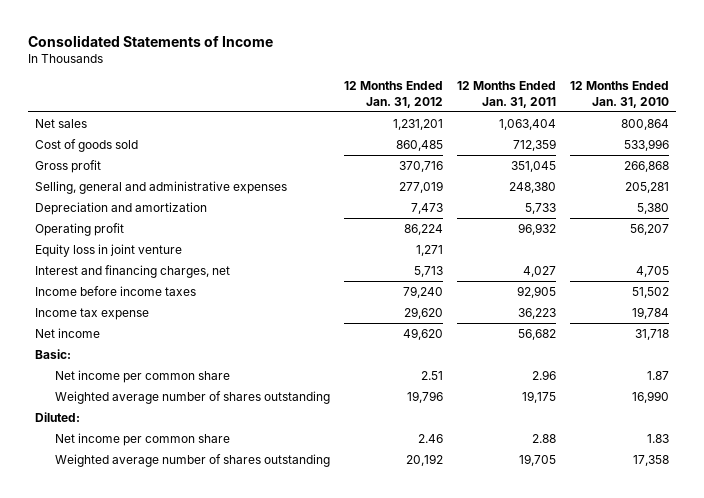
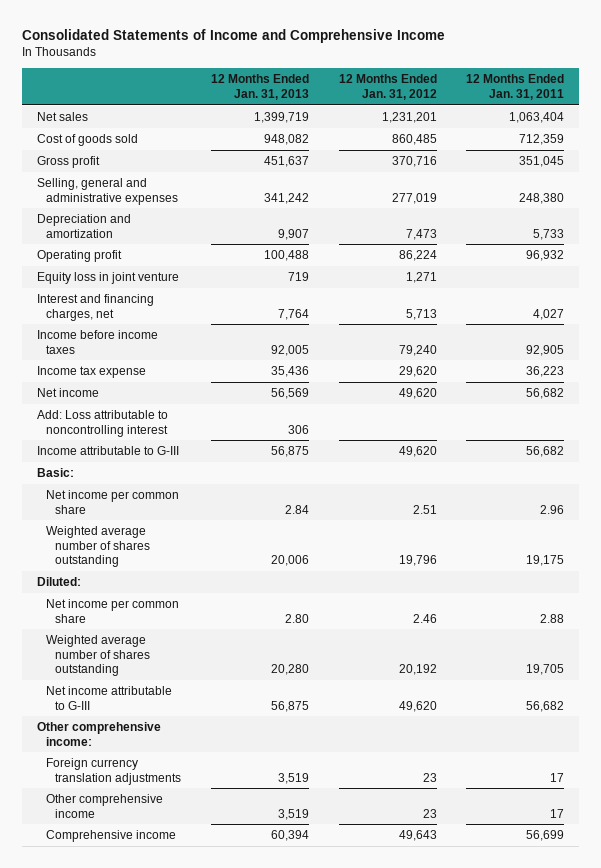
- Consolidated Statements of Income
+ Consolidated Statements of Income and Comprehensive Income
- | 12 Months Ended Jan. 31, 2012 | 12 Months Ended Jan. 31, 2011 | 12 Months Ended Jan. 31, 2010
+ | 12 Months Ended Jan. 31, 2013 | 12 Months Ended Jan. 31, 2012 | 12 Months Ended Jan. 31, 2011
+ Add: Loss attributable to noncontrolling interest | 306 | |
+ Income attributable to G-III | 56,875 | 49,620 | 56,682
+ Net income attributable to G-III | 56,875 | 49,620 | 56,682
+ Other comprehensive income:
+ Foreign currency translation adjustments | 3,519 | 23 | 17
+ Other comprehensive income | 3,519 | 23 | 17
+ Comprehensive income | 60,394 | 49,643 | 56,699

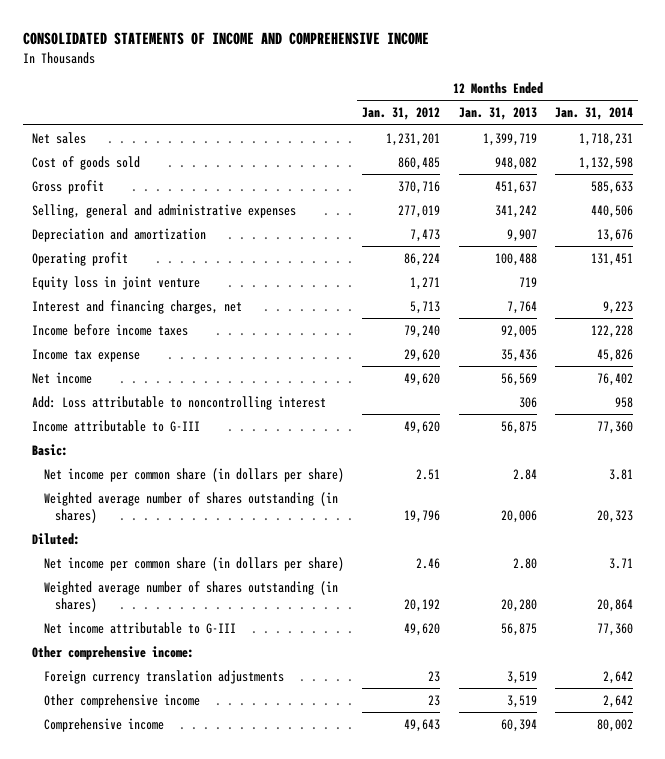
- Consolidated Statements of Income and Comprehensive Income
+ CONSOLIDATED STATEMENTS OF INCOME AND COMPREHENSIVE INCOME
- | 12 Months Ended Jan. 31, 2013 | 12 Months Ended Jan. 31, 2012 | 12 Months Ended Jan. 31, 2011
+ | 12 Months Ended Jan. 31, 2012 | 12 Months Ended Jan. 31, 2013 | 12 Months Ended Jan. 31, 2014
- Net income per common share | 2.84 | 2.51 | 2.96
- Weighted average number of shares outstanding | 20,006 | 19,796 | 19,175
+ Net income per common share (in dollars per share) | 2.51 | 2.84 | 3.81
+ Weighted average number of shares outstanding (in shares) | 19,796 | 20,006 | 20,323
- Net income per common share | 2.80 | 2.46 | 2.88
- Weighted average number of shares outstanding | 20,280 | 20,192 | 19,705
+ Net income per common share (in dollars per share) | 2.46 | 2.80 | 3.71
+ Weighted average number of shares outstanding (in shares) | 20,192 | 20,280 | 20,864

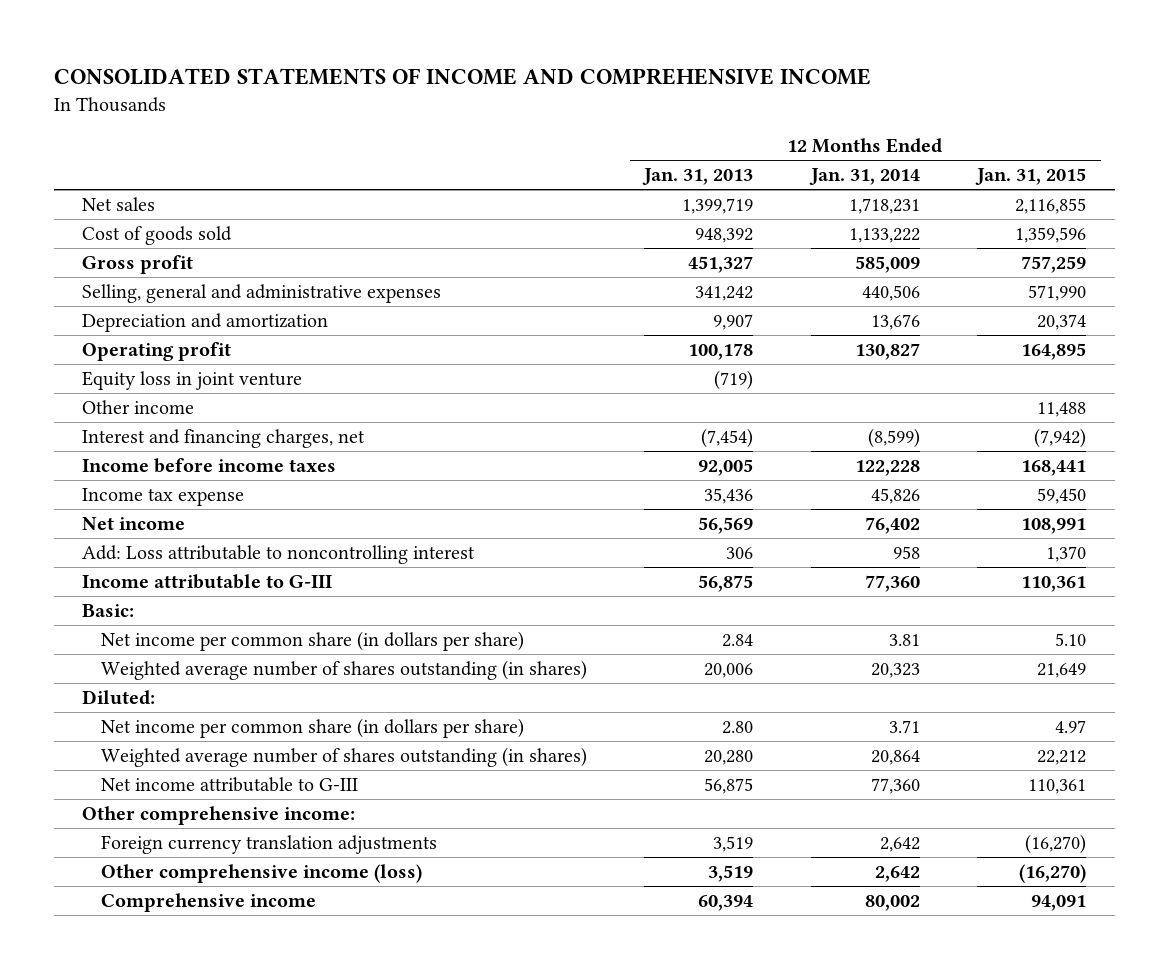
- | 12 Months Ended Jan. 31, 2012 | 12 Months Ended Jan. 31, 2013 | 12 Months Ended Jan. 31, 2014
+ | 12 Months Ended Jan. 31, 2013 | 12 Months Ended Jan. 31, 2014 | 12 Months Ended Jan. 31, 2015
- Cost of goods sold | 860,485 | 948,082 | 1,132,598
- Gross profit | 370,716 | 451,637 | 585,633
+ Cost of goods sold | 948,392 | 1,133,222 | 1,359,596
+ Gross profit | 451,327 | 585,009 | 757,259
- Operating profit | 86,224 | 100,488 | 131,451
- Equity loss in joint venture | 1,271 | 719 |
- Interest and financing charges, net | 5,713 | 7,764 | 9,223
+ Operating profit | 100,178 | 130,827 | 164,895
+ Equity loss in joint venture | (719) | |
+ Other income | | | 11,488
+ Interest and financing charges, net | (7,454) | (8,599) | (7,942)
- Other comprehensive income | 23 | 3,519 | 2,642
+ Other comprehensive income (loss) | 3,519 | 2,642 | (16,270)

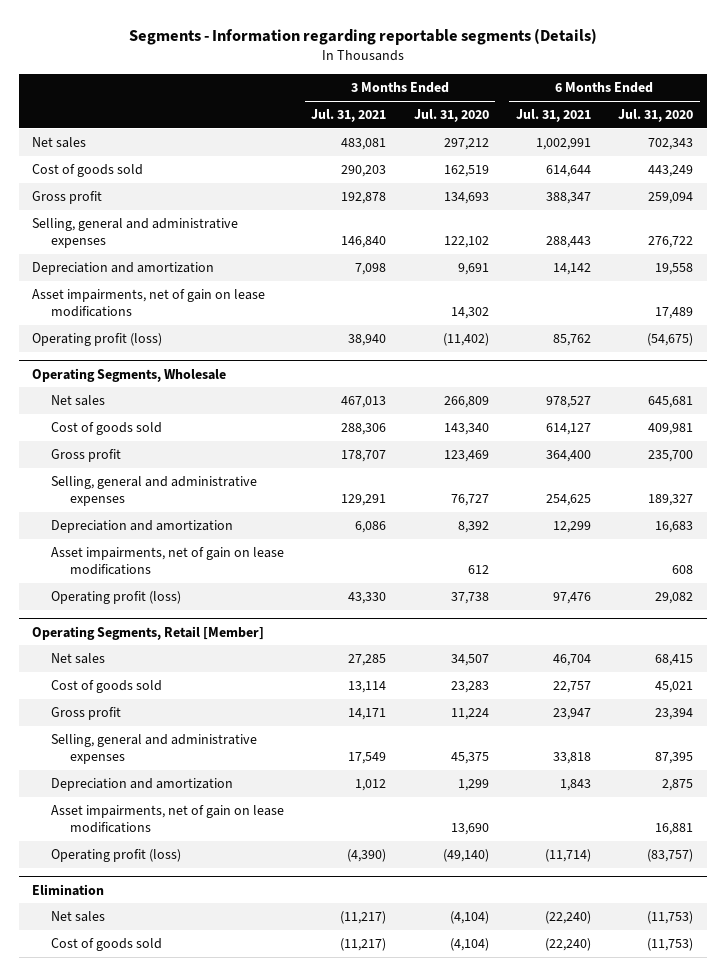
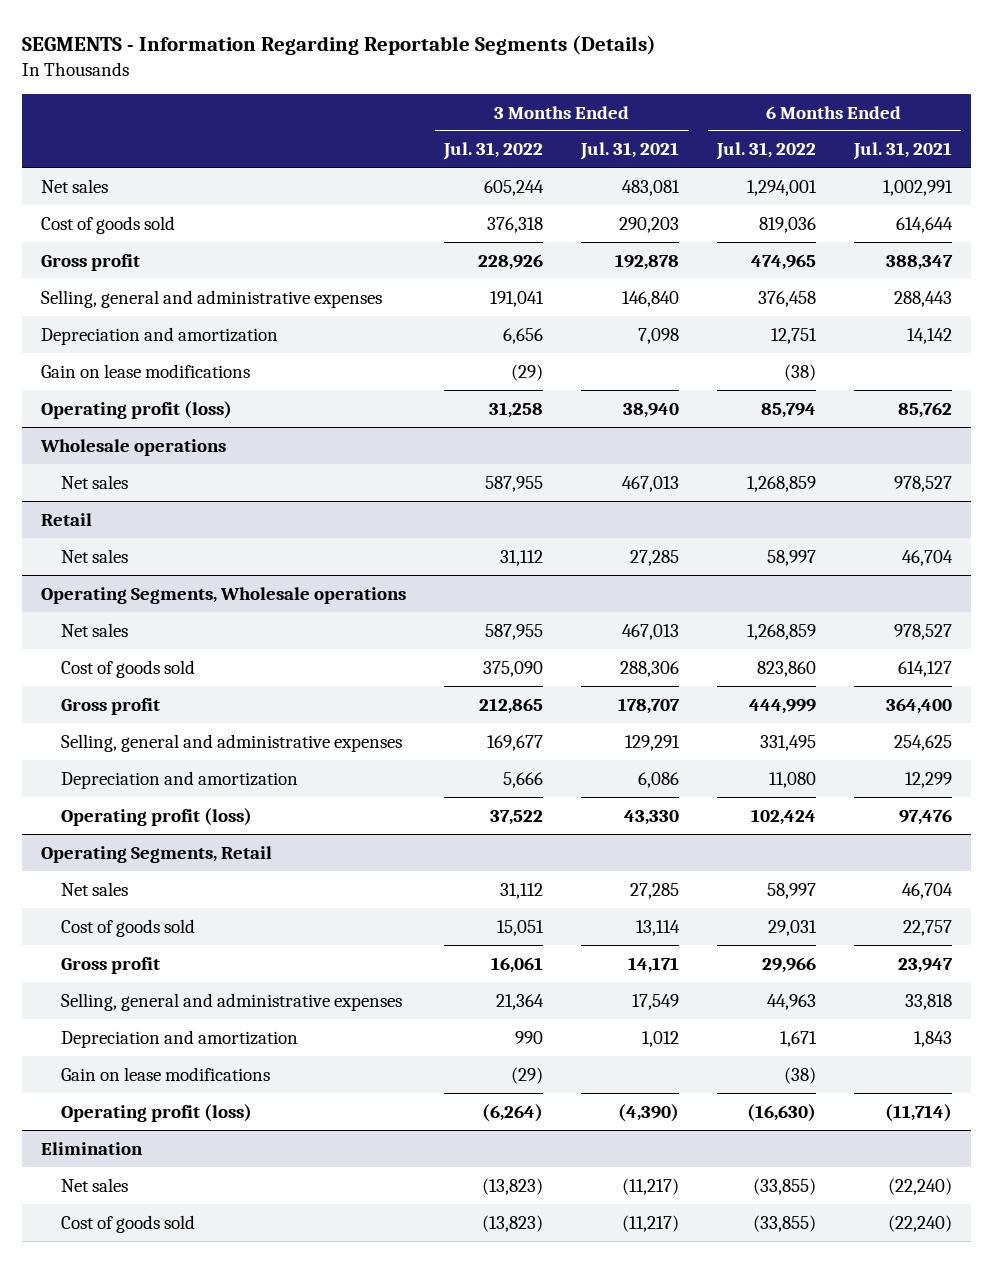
- Segments - Information regarding reportable segments (Details)
+ SEGMENTS - Information Regarding Reportable Segments (Details)
- | 3 Months Ended Jul. 31, 2021 | 3 Months Ended Jul. 31, 2020 | 6 Months Ended Jul. 31, 2021 | 6 Months Ended Jul. 31, 2020
+ | 3 Months Ended Jul. 31, 2022 | 3 Months Ended Jul. 31, 2021 | 6 Months Ended Jul. 31, 2022 | 6 Months Ended Jul. 31, 2021
- Asset impairments, net of gain on lease modifications | | 14,302 | | 17,489
+ Gain on lease modifications | (29) | | (38) |
- Operating Segments, Wholesale
+ Wholesale operations
+ Retail
+ Net sales | 31,112 | 27,285 | 58,997 | 46,704
+ Operating Segments, Wholesale operations
+ Net sales | 587,955 | 467,013 | 1,268,859 | 978,527
- Asset impairments, net of gain on lease modifications | | 612 | | 608
- Operating Segments, Retail [Member]
+ Operating Segments, Retail
- Asset impairments, net of gain on lease modifications | | 13,690 | | 16,881
+ Gain on lease modifications | (29) | | (38) |

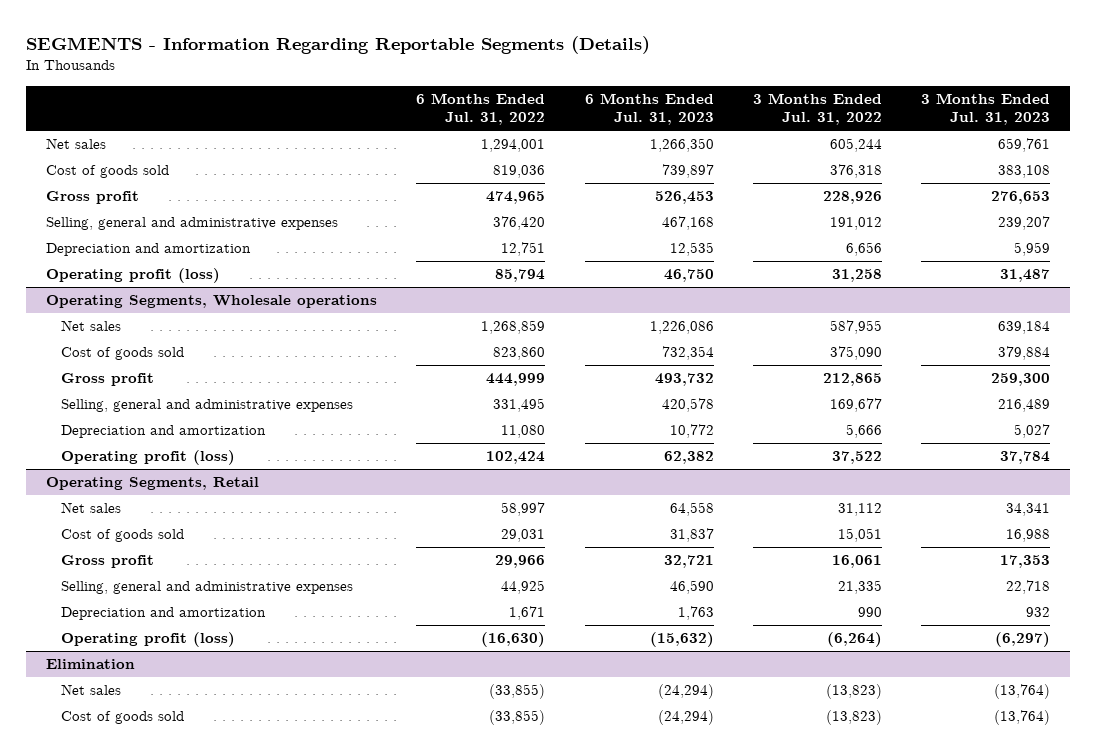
- | 3 Months Ended Jul. 31, 2022 | 3 Months Ended Jul. 31, 2021 | 6 Months Ended Jul. 31, 2022 | 6 Months Ended Jul. 31, 2021
+ | 6 Months Ended Jul. 31, 2022 | 6 Months Ended Jul. 31, 2023 | 3 Months Ended Jul. 31, 2022 | 3 Months Ended Jul. 31, 2023
- Selling, general and administrative expenses | 191,041 | 146,840 | 376,458 | 288,443
+ Selling, general and administrative expenses | 376,420 | 467,168 | 191,012 | 239,207
- Gain on lease modifications | (29) | | (38) |
- Wholesale operations
- Net sales | 587,955 | 467,013 | 1,268,859 | 978,527
- Retail
- Net sales | 31,112 | 27,285 | 58,997 | 46,704
@ Operating Segments, Retail
- Selling, general and administrative expenses | 21,364 | 17,549 | 44,963 | 33,818
+ Selling, general and administrative expenses | 44,925 | 46,590 | 21,335 | 22,718
- Gain on lease modifications | (29) | | (38) |

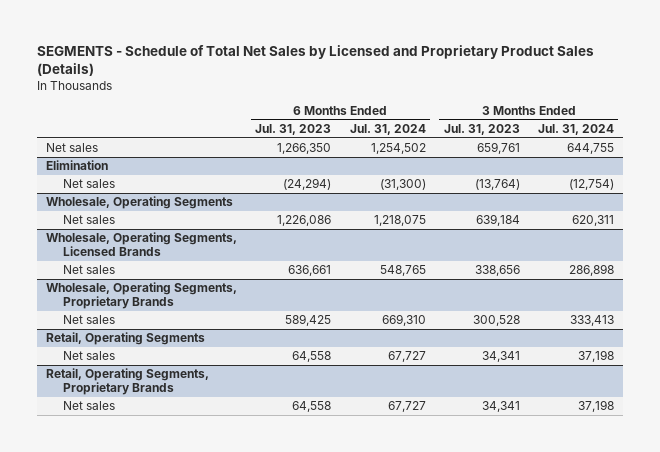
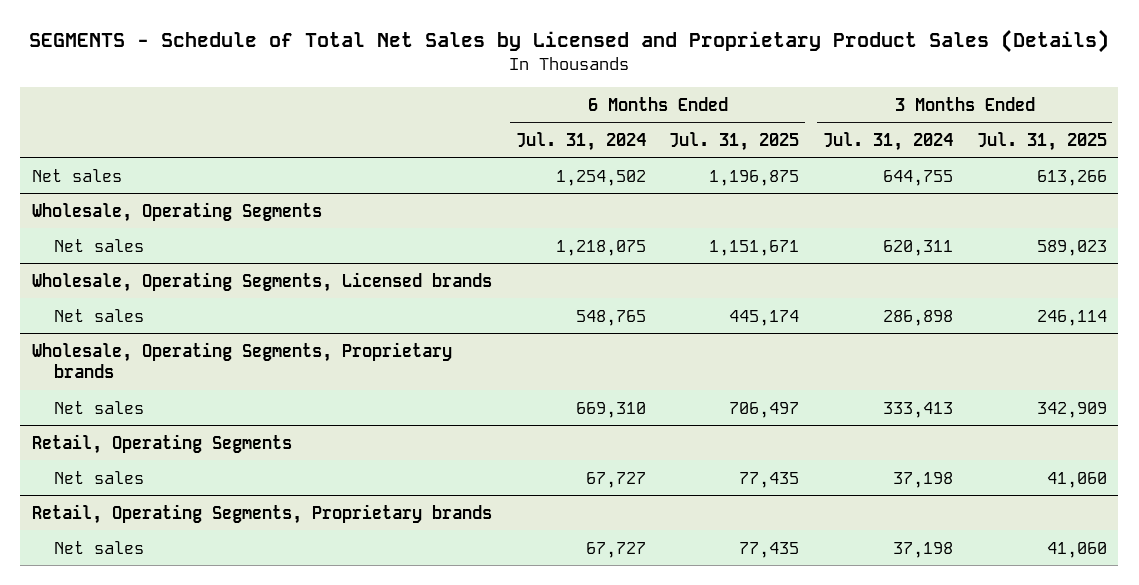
- | 6 Months Ended Jul. 31, 2023 | 6 Months Ended Jul. 31, 2024 | 3 Months Ended Jul. 31, 2023 | 3 Months Ended Jul. 31, 2024
+ | 6 Months Ended Jul. 31, 2024 | 6 Months Ended Jul. 31, 2025 | 3 Months Ended Jul. 31, 2024 | 3 Months Ended Jul. 31, 2025
- Elimination
- Net sales | (24,294) | (31,300) | (13,764) | (12,754)
- Wholesale, Operating Segments, Licensed Brands
+ Wholesale, Operating Segments, Licensed brands
- Wholesale, Operating Segments, Proprietary Brands
+ Wholesale, Operating Segments, Proprietary brands
- Retail, Operating Segments, Proprietary Brands
+ Retail, Operating Segments, Proprietary brands

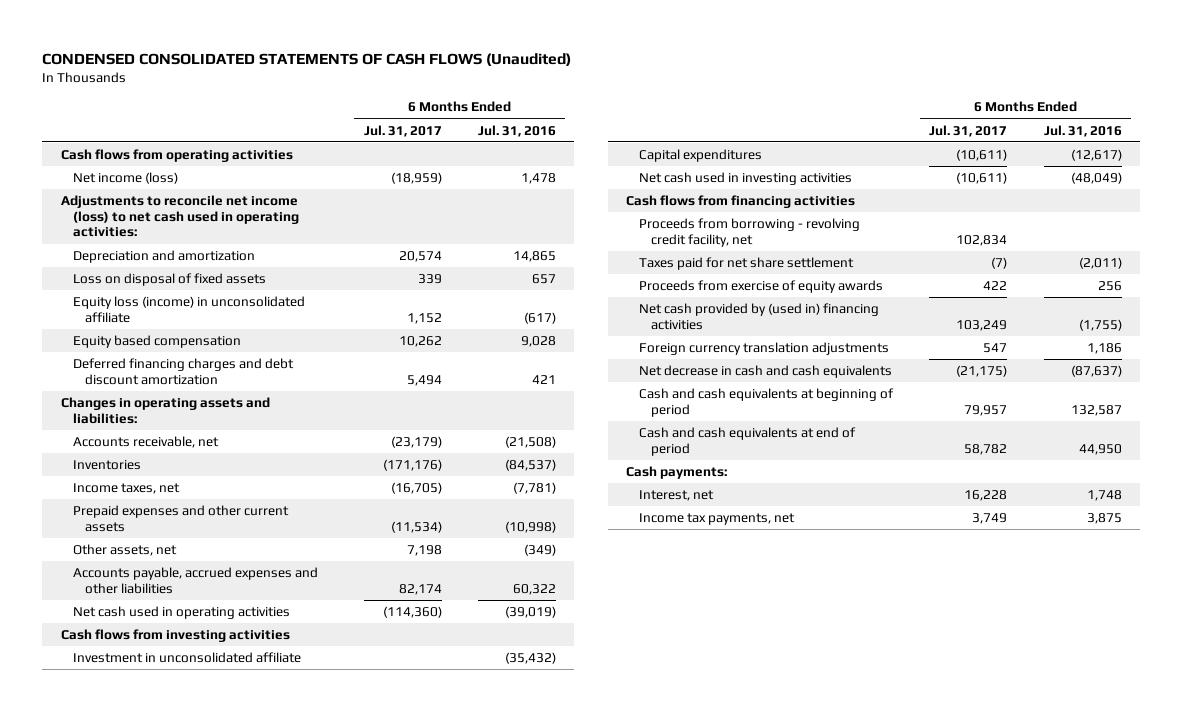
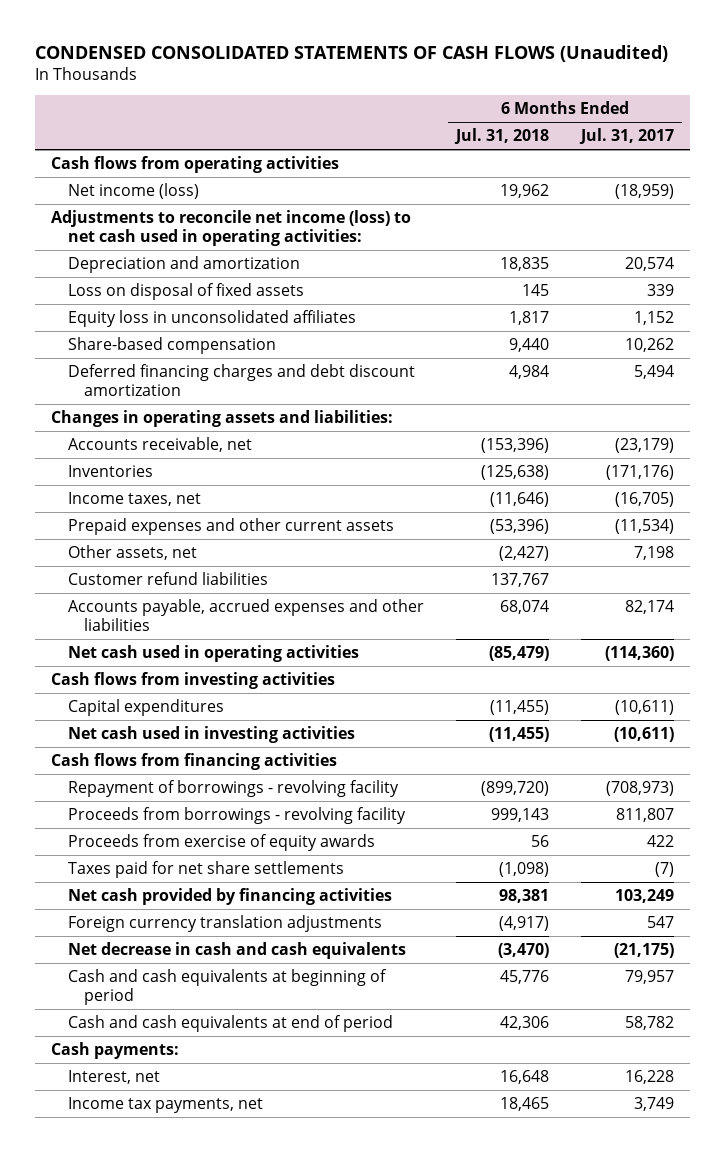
- | 6 Months Ended Jul. 31, 2017 | 6 Months Ended Jul. 31, 2016
+ | 6 Months Ended Jul. 31, 2018 | 6 Months Ended Jul. 31, 2017
- Equity loss (income) in unconsolidated affiliate | 1,152 | (617)
- Equity based compensation | 10,262 | 9,028
+ Equity loss in unconsolidated affiliates | 1,817 | 1,152
+ Share-based compensation | 9,440 | 10,262
+ Customer refund liabilities | 137,767 |
- Investment in unconsolidated affiliate | | (35,432)
- Proceeds from borrowing - revolving credit facility, net | 102,834 |
- Taxes paid for net share settlement | (7) | (2,011)
+ Repayment of borrowings - revolving facility | (899,720) | (708,973)
+ Proceeds from borrowings - revolving facility | 999,143 | 811,807
- Net cash provided by (used in) financing activities | 103,249 | (1,755)
+ Taxes paid for net share settlements | (1,098) | (7)
+ Net cash provided by financing activities | 98,381 | 103,249

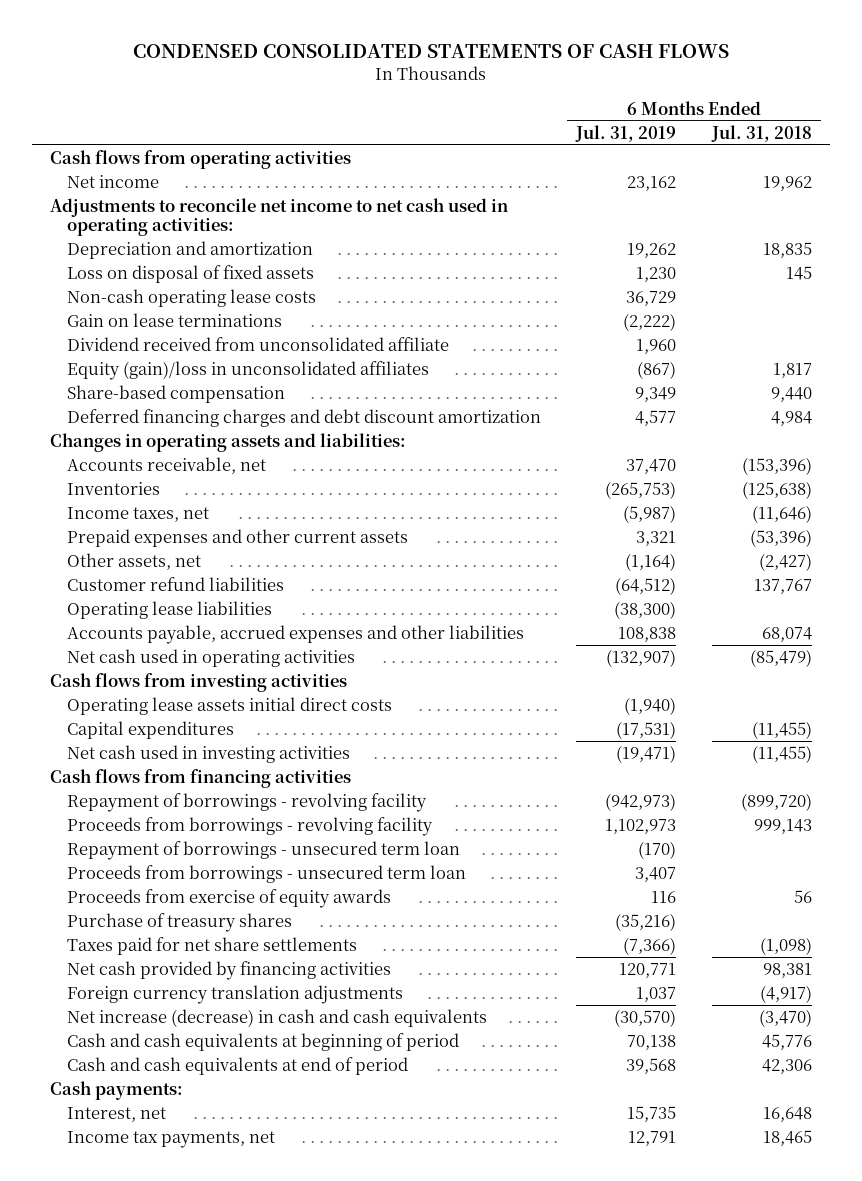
- CONDENSED CONSOLIDATED STATEMENTS OF CASH FLOWS (Unaudited)
+ CONDENSED CONSOLIDATED STATEMENTS OF CASH FLOWS
- | 6 Months Ended Jul. 31, 2018 | 6 Months Ended Jul. 31, 2017
+ | 6 Months Ended Jul. 31, 2019 | 6 Months Ended Jul. 31, 2018
- Net income (loss) | 19,962 | (18,959)
- Adjustments to reconcile net income (loss) to net cash used in operating activities:
+ Net income | 23,162 | 19,962
+ Adjustments to reconcile net income to net cash used in operating activities:
- Equity loss in unconsolidated affiliates | 1,817 | 1,152
+ Non-cash operating lease costs | 36,729 |
+ Gain on lease terminations | (2,222) |
+ Dividend received from unconsolidated affiliate | 1,960 |
+ Equity (gain)/loss in unconsolidated affiliates | (867) | 1,817
+ Operating lease liabilities | (38,300) |
+ Operating lease assets initial direct costs | (1,940) |
+ Repayment of borrowings - unsecured term loan | (170) |
+ Proceeds from borrowings - unsecured term loan | 3,407 |
+ Purchase of treasury shares | (35,216) |
- Net decrease in cash and cash equivalents | (3,470) | (21,175)
+ Net increase (decrease) in cash and cash equivalents | (30,570) | (3,470)

